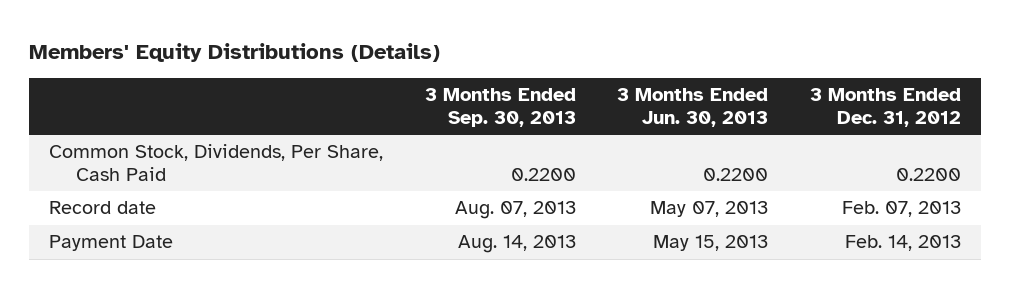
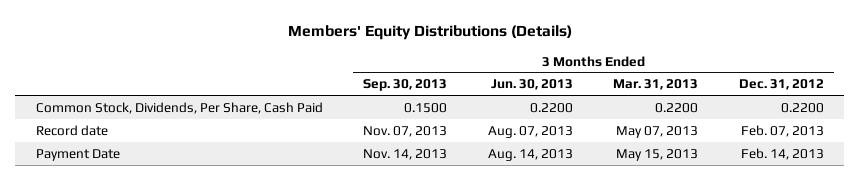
- | 3 Months Ended Sep. 30, 2013 | 3 Months Ended Jun. 30, 2013 | 3 Months Ended Dec. 31, 2012
+ | 3 Months Ended Sep. 30, 2013 | 3 Months Ended Jun. 30, 2013 | 3 Months Ended Mar. 31, 2013 | 3 Months Ended Dec. 31, 2012
- Common Stock, Dividends, Per Share, Cash Paid | 0.2200 | 0.2200 | 0.2200
- Record date | Aug. 07, 2013 | May 07, 2013 | Feb. 07, 2013
- Payment Date | Aug. 14, 2013 | May 15, 2013 | Feb. 14, 2013
+ Common Stock, Dividends, Per Share, Cash Paid | 0.1500 | 0.2200 | 0.2200 | 0.2200
+ Record date | Nov. 07, 2013 | Aug. 07, 2013 | May 07, 2013 | Feb. 07, 2013
+ Payment Date | Nov. 14, 2013 | Aug. 14, 2013 | May 15, 2013 | Feb. 14, 2013

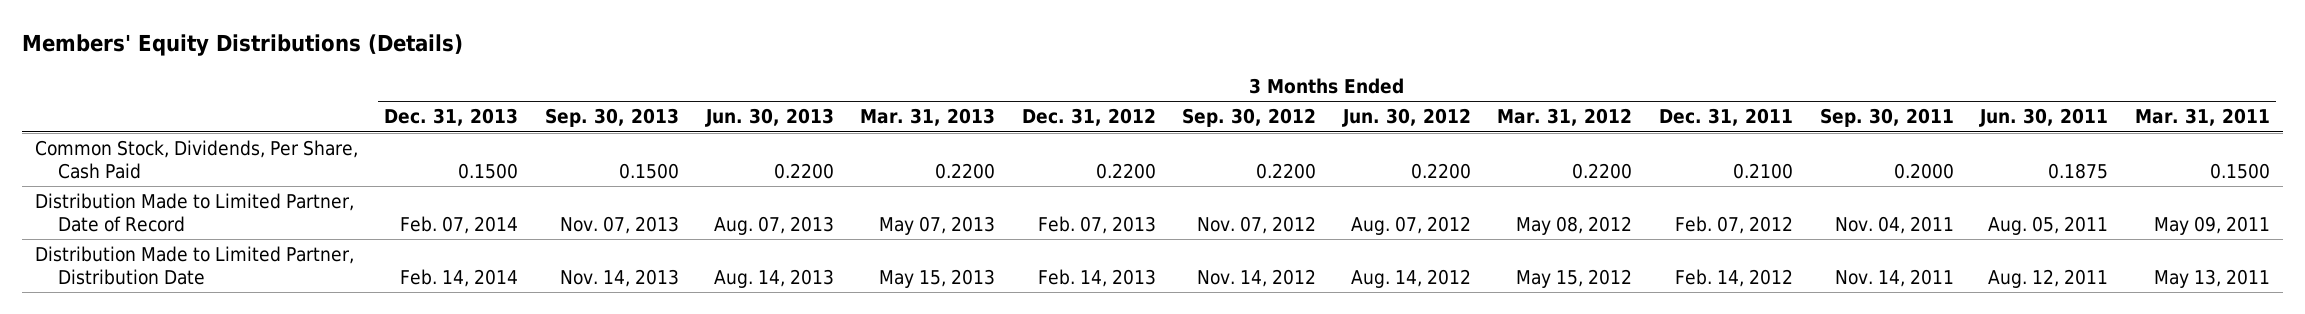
- | 3 Months Ended Sep. 30, 2013 | 3 Months Ended Jun. 30, 2013 | 3 Months Ended Mar. 31, 2013 | 3 Months Ended Dec. 31, 2012
+ | 3 Months Ended Dec. 31, 2013 | 3 Months Ended Sep. 30, 2013 | 3 Months Ended Jun. 30, 2013 | 3 Months Ended Mar. 31, 2013 | 3 Months Ended Dec. 31, 2012 | 3 Months Ended Sep. 30, 2012 | 3 Months Ended Jun. 30, 2012 | 3 Months Ended Mar. 31, 2012 | 3 Months Ended Dec. 31, 2011 | 3 Months Ended Sep. 30, 2011 | 3 Months Ended Jun. 30, 2011 | 3 Months Ended Mar. 31, 2011
- Record date | Nov. 07, 2013 | Aug. 07, 2013 | May 07, 2013 | Feb. 07, 2013
- Payment Date | Nov. 14, 2013 | Aug. 14, 2013 | May 15, 2013 | Feb. 14, 2013
+ Distribution Made to Limited Partner, Date of Record | Feb. 07, 2014 | Nov. 07, 2013 | Aug. 07, 2013 | May 07, 2013 | Feb. 07, 2013 | Nov. 07, 2012 | Aug. 07, 2012 | May 08, 2012 | Feb. 07, 2012 | Nov. 04, 2011 | Aug. 05, 2011 | May 09, 2011
+ Distribution Made to Limited Partner, Distribution Date | Feb. 14, 2014 | Nov. 14, 2013 | Aug. 14, 2013 | May 15, 2013 | Feb. 14, 2013 | Nov. 14, 2012 | Aug. 14, 2012 | May 15, 2012 | Feb. 14, 2012 | Nov. 14, 2011 | Aug. 12, 2011 | May 13, 2011

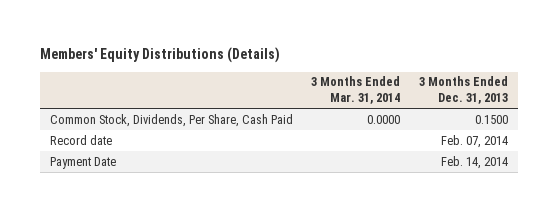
- | 3 Months Ended Dec. 31, 2013 | 3 Months Ended Sep. 30, 2013 | 3 Months Ended Jun. 30, 2013 | 3 Months Ended Mar. 31, 2013 | 3 Months Ended Dec. 31, 2012 | 3 Months Ended Sep. 30, 2012 | 3 Months Ended Jun. 30, 2012 | 3 Months Ended Mar. 31, 2012 | 3 Months Ended Dec. 31, 2011 | 3 Months Ended Sep. 30, 2011 | 3 Months Ended Jun. 30, 2011 | 3 Months Ended Mar. 31, 2011
+ | 3 Months Ended Mar. 31, 2014 | 3 Months Ended Dec. 31, 2013
- Distribution Made to Limited Partner, Date of Record | Feb. 07, 2014 | Nov. 07, 2013 | Aug. 07, 2013 | May 07, 2013 | Feb. 07, 2013 | Nov. 07, 2012 | Aug. 07, 2012 | May 08, 2012 | Feb. 07, 2012 | Nov. 04, 2011 | Aug. 05, 2011 | May 09, 2011
- Distribution Made to Limited Partner, Distribution Date | Feb. 14, 2014 | Nov. 14, 2013 | Aug. 14, 2013 | May 15, 2013 | Feb. 14, 2013 | Nov. 14, 2012 | Aug. 14, 2012 | May 15, 2012 | Feb. 14, 2012 | Nov. 14, 2011 | Aug. 12, 2011 | May 13, 2011
+ Record date | | Feb. 07, 2014
+ Payment Date | | Feb. 14, 2014

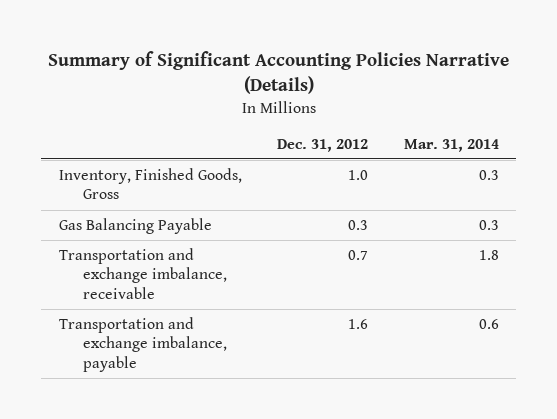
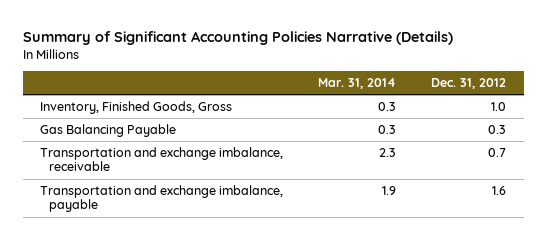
- | Dec. 31, 2012 | Mar. 31, 2014
+ | Mar. 31, 2014 | Dec. 31, 2012
- Transportation and exchange imbalance, receivable | 0.7 | 1.8
- Transportation and exchange imbalance, payable | 1.6 | 0.6
+ Transportation and exchange imbalance, receivable | 2.3 | 0.7
+ Transportation and exchange imbalance, payable | 1.9 | 1.6

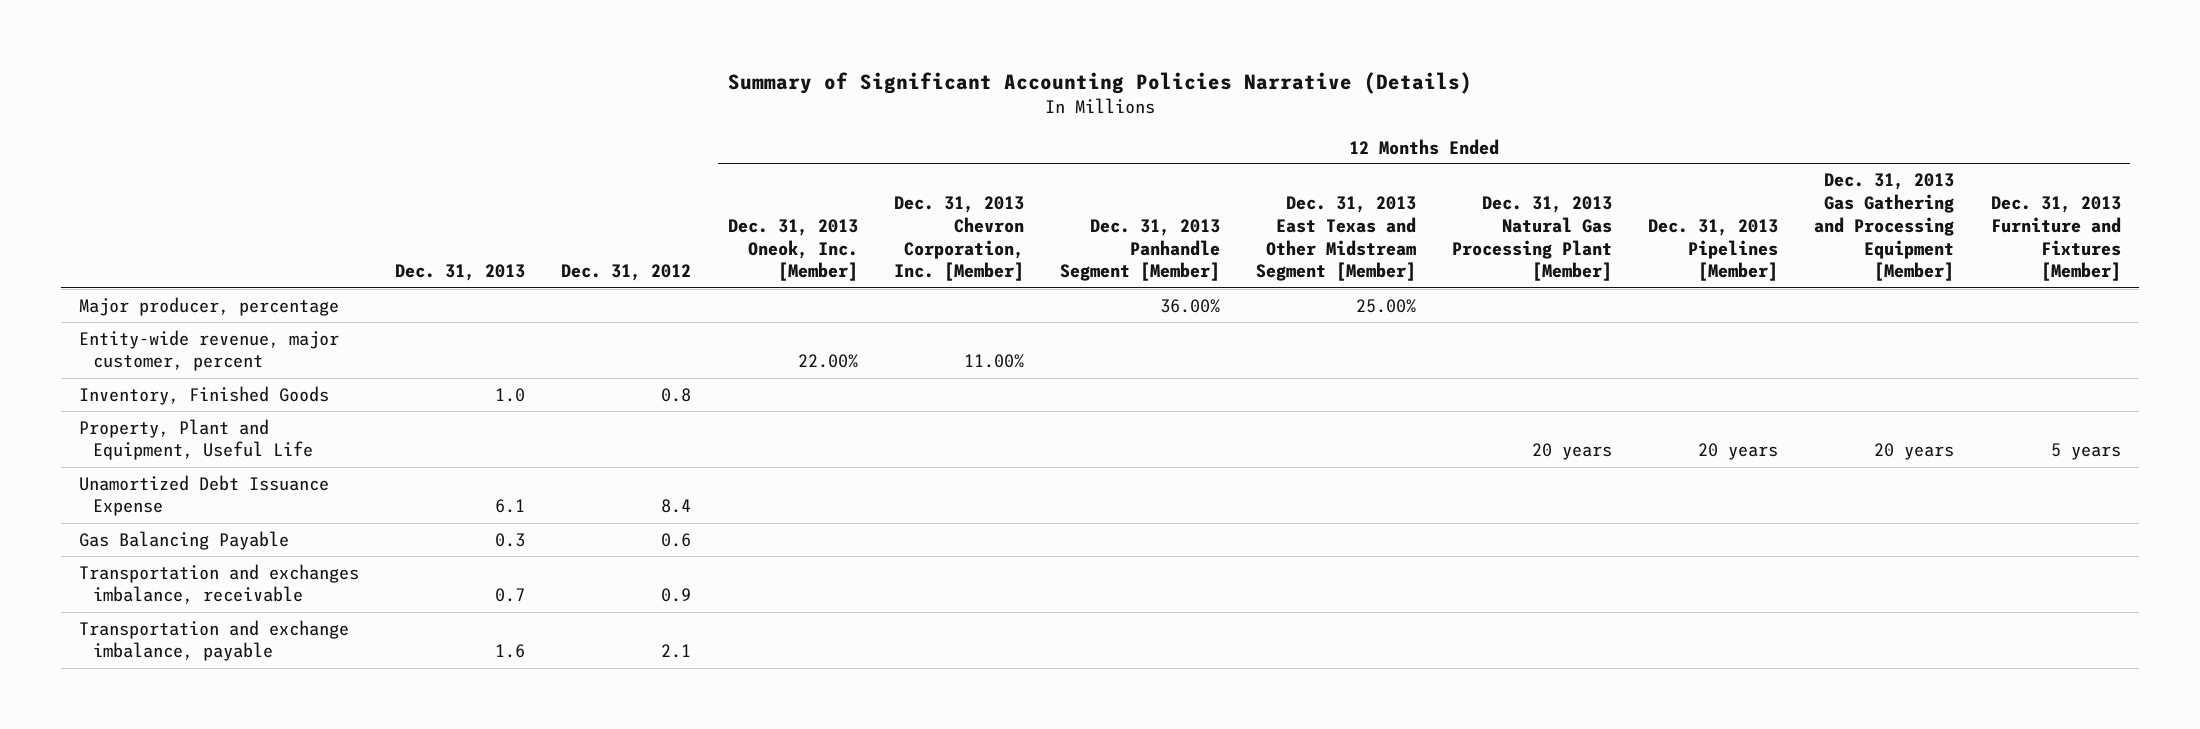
- | Mar. 31, 2014 | Dec. 31, 2012
+ | Dec. 31, 2013 | Dec. 31, 2012 | 12 Months Ended Dec. 31, 2013 Oneok, Inc. [Member] | 12 Months Ended Dec. 31, 2013 Chevron Corporation, Inc. [Member] | 12 Months Ended Dec. 31, 2013 Panhandle Segment [Member] | 12 Months Ended Dec. 31, 2013 East Texas and Other Midstream Segment [Member] | 12 Months Ended Dec. 31, 2013 Natural Gas Processing Plant [Member] | 12 Months Ended Dec. 31, 2013 Pipelines [Member] | 12 Months Ended Dec. 31, 2013 Gas Gathering and Processing Equipment [Member] | 12 Months Ended Dec. 31, 2013 Furniture and Fixtures [Member]
- Inventory, Finished Goods, Gross | 0.3 | 1.0
- Gas Balancing Payable | 0.3 | 0.3
- Transportation and exchange imbalance, receivable | 2.3 | 0.7
- Transportation and exchange imbalance, payable | 1.9 | 1.6
+ Major producer, percentage | | | | | 36.00% | 25.00% | | | |
+ Entity-wide revenue, major customer, percent | | | 22.00% | 11.00% | | | | | |
+ Inventory, Finished Goods | 1.0 | 0.8 | | | | | | | |
+ Property, Plant and Equipment, Useful Life | | | | | | | 20 years | 20 years | 20 years | 5 years
+ Unamortized Debt Issuance Expense | 6.1 | 8.4 | | | | | | | |
+ Gas Balancing Payable | 0.3 | 0.6 | | | | | | | |
+ Transportation and exchanges imbalance, receivable | 0.7 | 0.9 | | | | | | | |
+ Transportation and exchange imbalance, payable | 1.6 | 2.1 | | | | | | | |

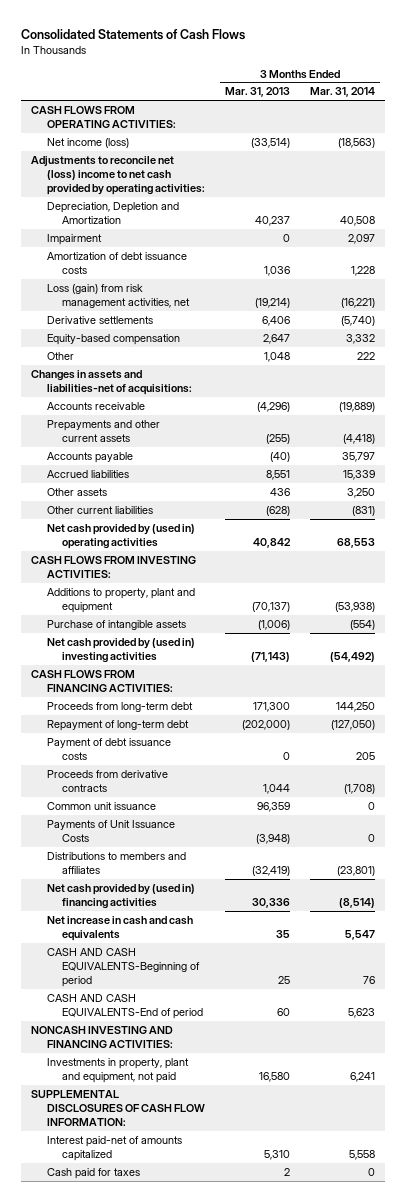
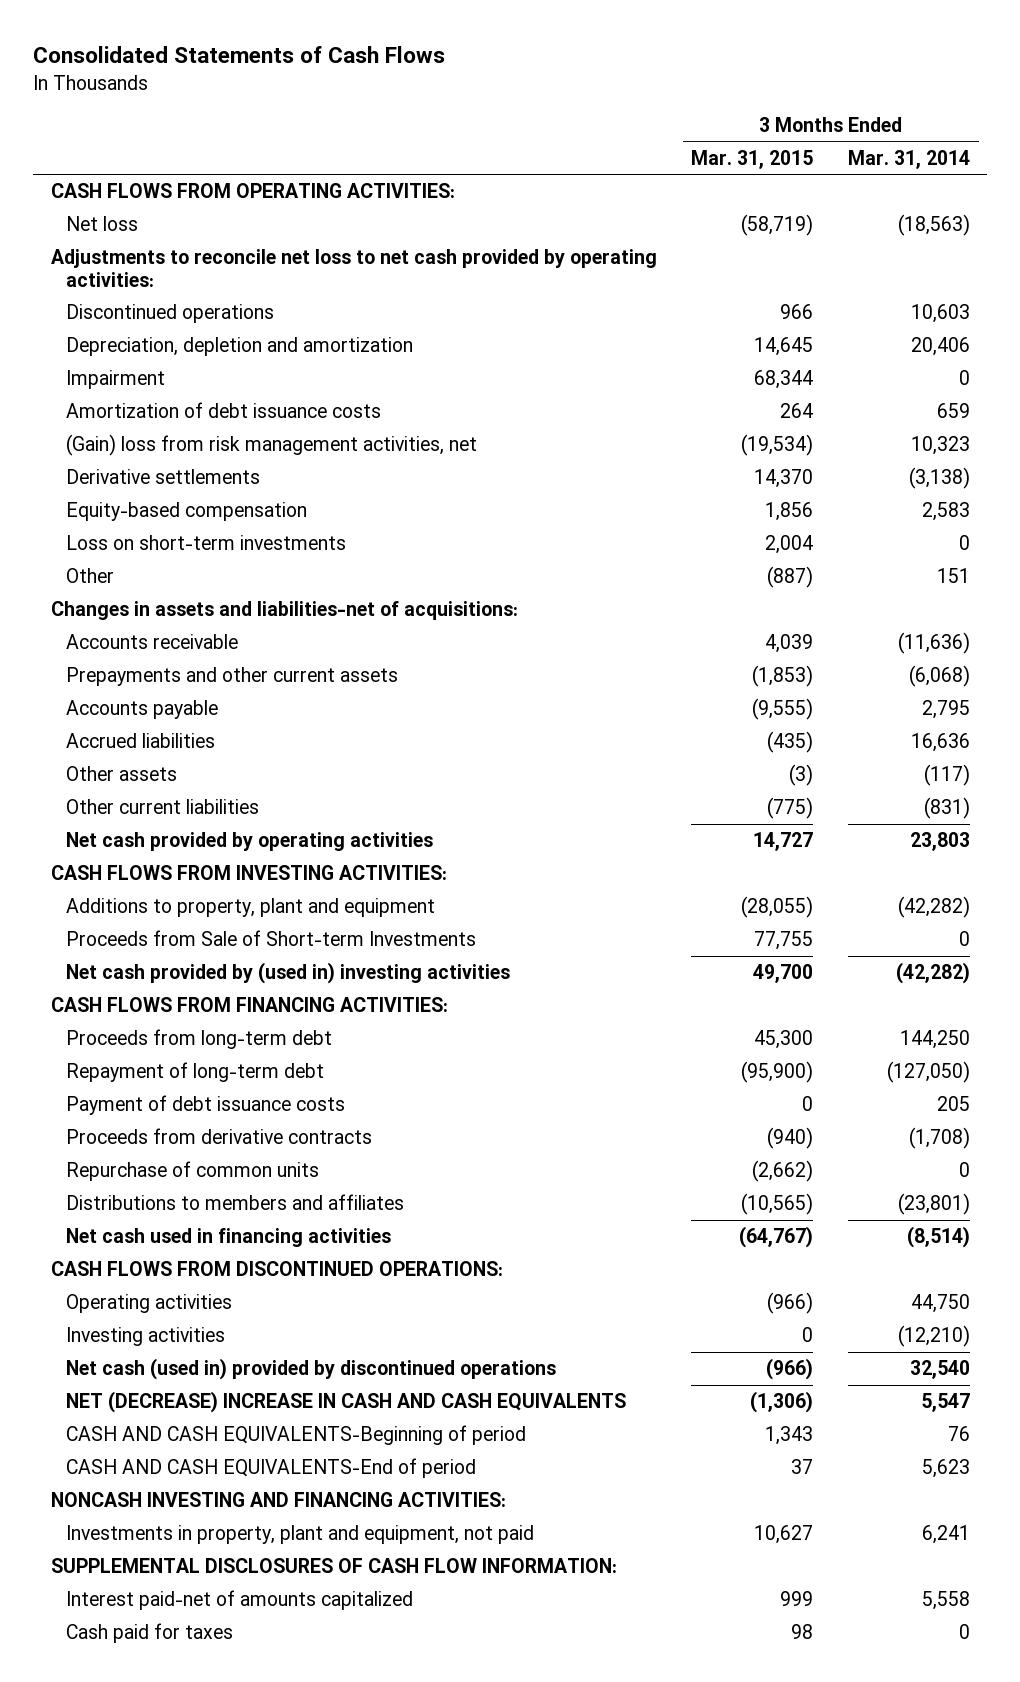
- | 3 Months Ended Mar. 31, 2013 | 3 Months Ended Mar. 31, 2014
+ | 3 Months Ended Mar. 31, 2015 | 3 Months Ended Mar. 31, 2014
- Net income (loss) | (33,514) | (18,563)
- Adjustments to reconcile net (loss) income to net cash provided by operating activities:
- Depreciation, Depletion and Amortization | 40,237 | 40,508
- Impairment | 0 | 2,097
- Amortization of debt issuance costs | 1,036 | 1,228
- Loss (gain) from risk management activities, net | (19,214) | (16,221)
- Derivative settlements | 6,406 | (5,740)
- Equity-based compensation | 2,647 | 3,332
- Other | 1,048 | 222
+ Net loss | (58,719) | (18,563)
+ Adjustments to reconcile net loss to net cash provided by operating activities:
+ Discontinued operations | 966 | 10,603
+ Depreciation, depletion and amortization | 14,645 | 20,406
+ Impairment | 68,344 | 0
+ Amortization of debt issuance costs | 264 | 659
+ (Gain) loss from risk management activities, net | (19,534) | 10,323
+ Derivative settlements | 14,370 | (3,138)
+ Equity-based compensation | 1,856 | 2,583
+ Loss on short-term investments | 2,004 | 0
+ Other | (887) | 151
- Accounts receivable | (4,296) | (19,889)
- Prepayments and other current assets | (255) | (4,418)
- Accounts payable | (40) | 35,797
- Accrued liabilities | 8,551 | 15,339
- Other assets | 436 | 3,250
+ Accounts receivable | 4,039 | (11,636)
+ Prepayments and other current assets | (1,853) | (6,068)
+ Accounts payable | (9,555) | 2,795
+ Accrued liabilities | (435) | 16,636
+ Other assets | (3) | (117)
- Net cash provided by (used in) operating activities | 40,842 | 68,553
+ Net cash provided by operating activities | 14,727 | 23,803
- Additions to property, plant and equipment | (70,137) | (53,938)
- Purchase of intangible assets | (1,006) | (554)
- Net cash provided by (used in) investing activities | (71,143) | (54,492)
+ Additions to property, plant and equipment | (28,055) | (42,282)
+ Proceeds from Sale of Short-term Investments | 77,755 | 0
+ Net cash provided by (used in) investing activities | 49,700 | (42,282)
- Common unit issuance | 96,359 | 0
- Payments of Unit Issuance Costs | (3,948) | 0
+ Repurchase of common units | (2,662) | 0
- Net cash provided by (used in) financing activities | 30,336 | (8,514)
- Net increase in cash and cash equivalents | 35 | 5,547
+ Net cash used in financing activities | (64,767) | (8,514)
+ CASH FLOWS FROM DISCONTINUED OPERATIONS:
+ Operating activities | (966) | 44,750
+ Investing activities | 0 | (12,210)
+ Net cash (used in) provided by discontinued operations | (966) | 32,540
+ NET (DECREASE) INCREASE IN CASH AND CASH EQUIVALENTS | (1,306) | 5,547

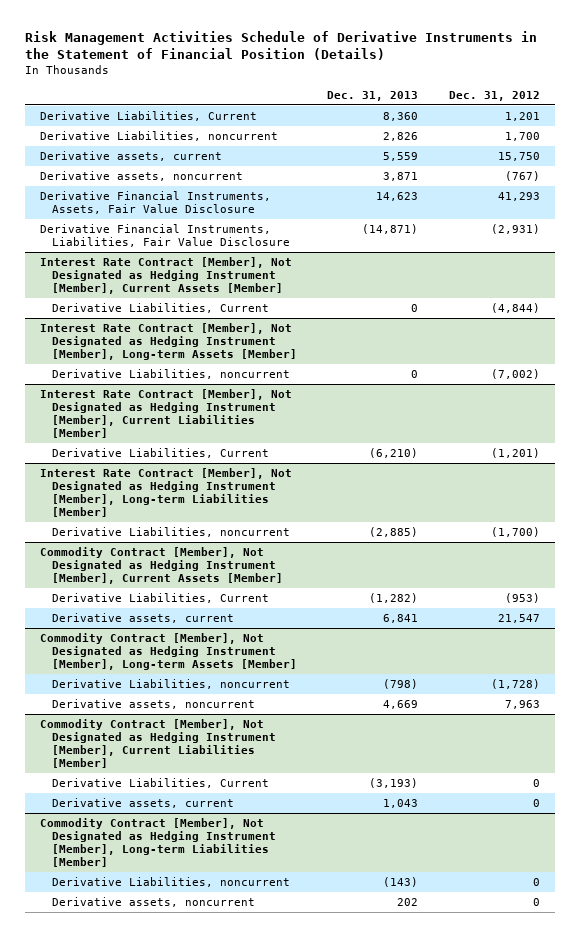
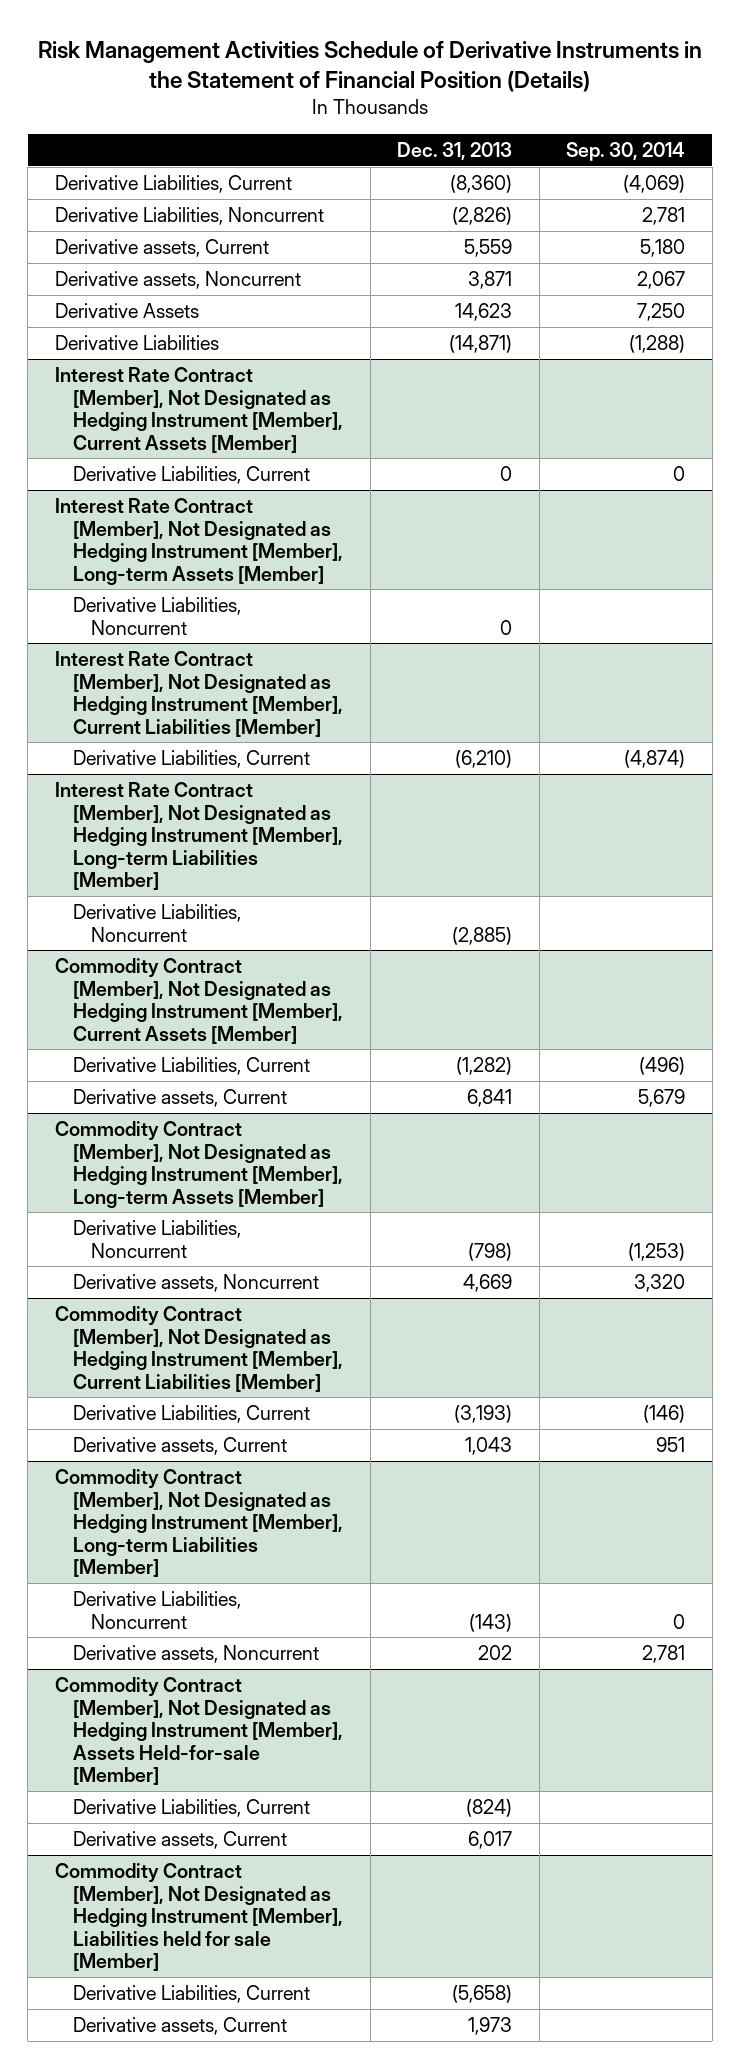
- | Dec. 31, 2013 | Dec. 31, 2012
+ | Dec. 31, 2013 | Sep. 30, 2014
- Derivative Liabilities, Current | 8,360 | 1,201
- Derivative Liabilities, noncurrent | 2,826 | 1,700
- Derivative assets, current | 5,559 | 15,750
- Derivative assets, noncurrent | 3,871 | (767)
- Derivative Financial Instruments, Assets, Fair Value Disclosure | 14,623 | 41,293
- Derivative Financial Instruments, Liabilities, Fair Value Disclosure | (14,871) | (2,931)
+ Derivative Liabilities, Current | (8,360) | (4,069)
+ Derivative Liabilities, Noncurrent | (2,826) | 2,781
+ Derivative assets, Current | 5,559 | 5,180
+ Derivative assets, Noncurrent | 3,871 | 2,067
+ Derivative Assets | 14,623 | 7,250
+ Derivative Liabilities | (14,871) | (1,288)
@ Interest Rate Contract [Member], Not Designated as Hedging Instrument [Member], Long-term Assets [Member]
- Derivative Liabilities, noncurrent | 0 | (7,002)
+ Derivative Liabilities, Noncurrent | 0 |
@ Interest Rate Contract [Member], Not Designated as Hedging Instrument [Member], Long-term Liabilities [Member]
- Derivative Liabilities, noncurrent | (2,885) | (1,700)
+ Derivative Liabilities, Noncurrent | (2,885) |
@ Commodity Contract [Member], Not Designated as Hedging Instrument [Member], Current Assets [Member]
- Derivative assets, current | 6,841 | 21,547
+ Derivative assets, Current | 6,841 | 5,679
@ Commodity Contract [Member], Not Designated as Hedging Instrument [Member], Long-term Assets [Member]
- Derivative Liabilities, noncurrent | (798) | (1,728)
- Derivative assets, noncurrent | 4,669 | 7,963
+ Derivative Liabilities, Noncurrent | (798) | (1,253)
+ Derivative assets, Noncurrent | 4,669 | 3,320
@ Commodity Contract [Member], Not Designated as Hedging Instrument [Member], Current Liabilities [Member]
- Derivative assets, current | 1,043 | 0
+ Derivative assets, Current | 1,043 | 951
@ Commodity Contract [Member], Not Designated as Hedging Instrument [Member], Long-term Liabilities [Member]
- Derivative Liabilities, noncurrent | (143) | 0
- Derivative assets, noncurrent | 202 | 0
+ Derivative Liabilities, Noncurrent | (143) | 0
+ Derivative assets, Noncurrent | 202 | 2,781
+ Commodity Contract [Member], Not Designated as Hedging Instrument [Member], Assets Held-for-sale [Member]
+ Derivative Liabilities, Current | (824) |
+ Derivative assets, Current | 6,017 |
+ Commodity Contract [Member], Not Designated as Hedging Instrument [Member], Liabilities held for sale [Member]
+ Derivative Liabilities, Current | (5,658) |
+ Derivative assets, Current | 1,973 |

